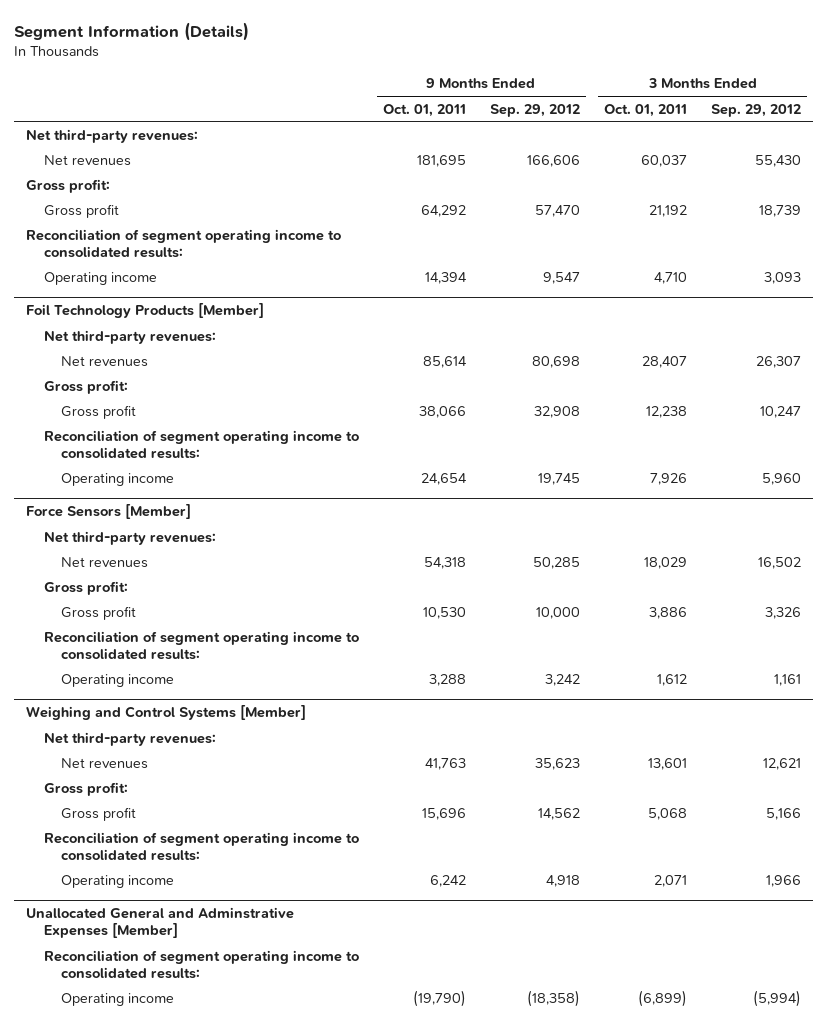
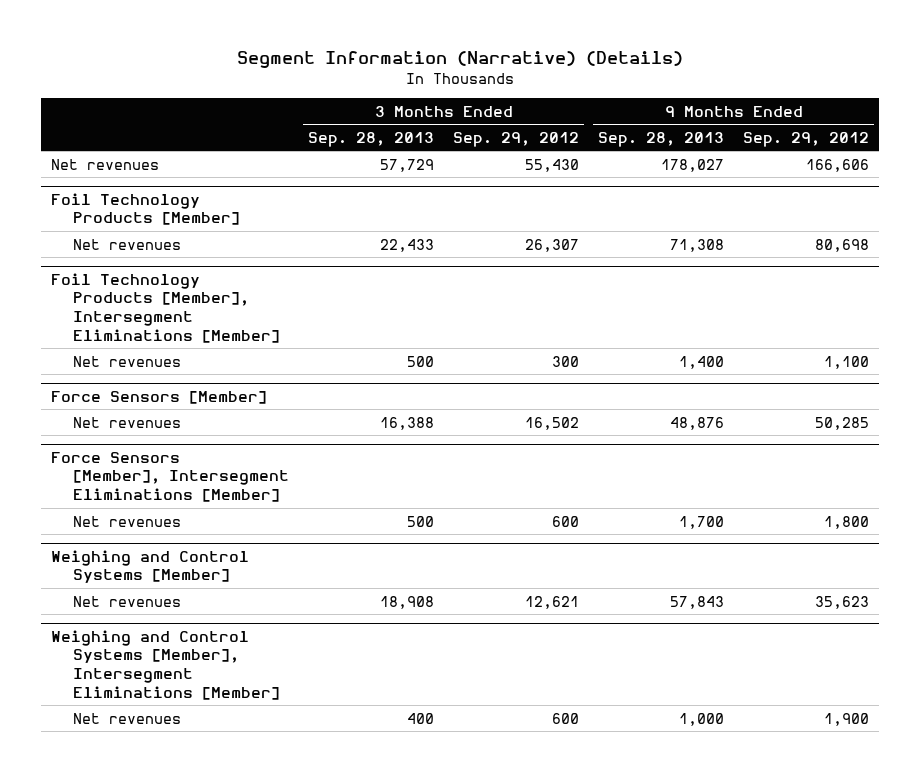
- Segment Information (Details)
+ Segment Information (Narrative) (Details)
- | 9 Months Ended Oct. 01, 2011 | 9 Months Ended Sep. 29, 2012 | 3 Months Ended Oct. 01, 2011 | 3 Months Ended Sep. 29, 2012
+ | 3 Months Ended Sep. 28, 2013 | 3 Months Ended Sep. 29, 2012 | 9 Months Ended Sep. 28, 2013 | 9 Months Ended Sep. 29, 2012
- Net third-party revenues:
- Gross profit:
- Gross profit | 64,292 | 57,470 | 21,192 | 18,739
- Reconciliation of segment operating income to consolidated results:
- Operating income | 14,394 | 9,547 | 4,710 | 3,093
@ Foil Technology Products [Member]
- Net third-party revenues:
- Gross profit:
- Gross profit | 38,066 | 32,908 | 12,238 | 10,247
- Reconciliation of segment operating income to consolidated results:
- Operating income | 24,654 | 19,745 | 7,926 | 5,960
+ Foil Technology Products [Member], Intersegment Eliminations [Member]
+ Net revenues | 500 | 300 | 1,400 | 1,100
@ Force Sensors [Member]
- Net third-party revenues:
- Gross profit:
- Gross profit | 10,530 | 10,000 | 3,886 | 3,326
- Reconciliation of segment operating income to consolidated results:
- Operating income | 3,288 | 3,242 | 1,612 | 1,161
+ Force Sensors [Member], Intersegment Eliminations [Member]
+ Net revenues | 500 | 600 | 1,700 | 1,800
@ Weighing and Control Systems [Member]
- Net third-party revenues:
- Gross profit:
- Gross profit | 15,696 | 14,562 | 5,068 | 5,166
- Reconciliation of segment operating income to consolidated results:
- Operating income | 6,242 | 4,918 | 2,071 | 1,966
- Unallocated General and Adminstrative Expenses [Member]
- Reconciliation of segment operating income to consolidated results:
- Operating income | (19,790) | (18,358) | (6,899) | (5,994)
+ Weighing and Control Systems [Member], Intersegment Eliminations [Member]
+ Net revenues | 400 | 600 | 1,000 | 1,900

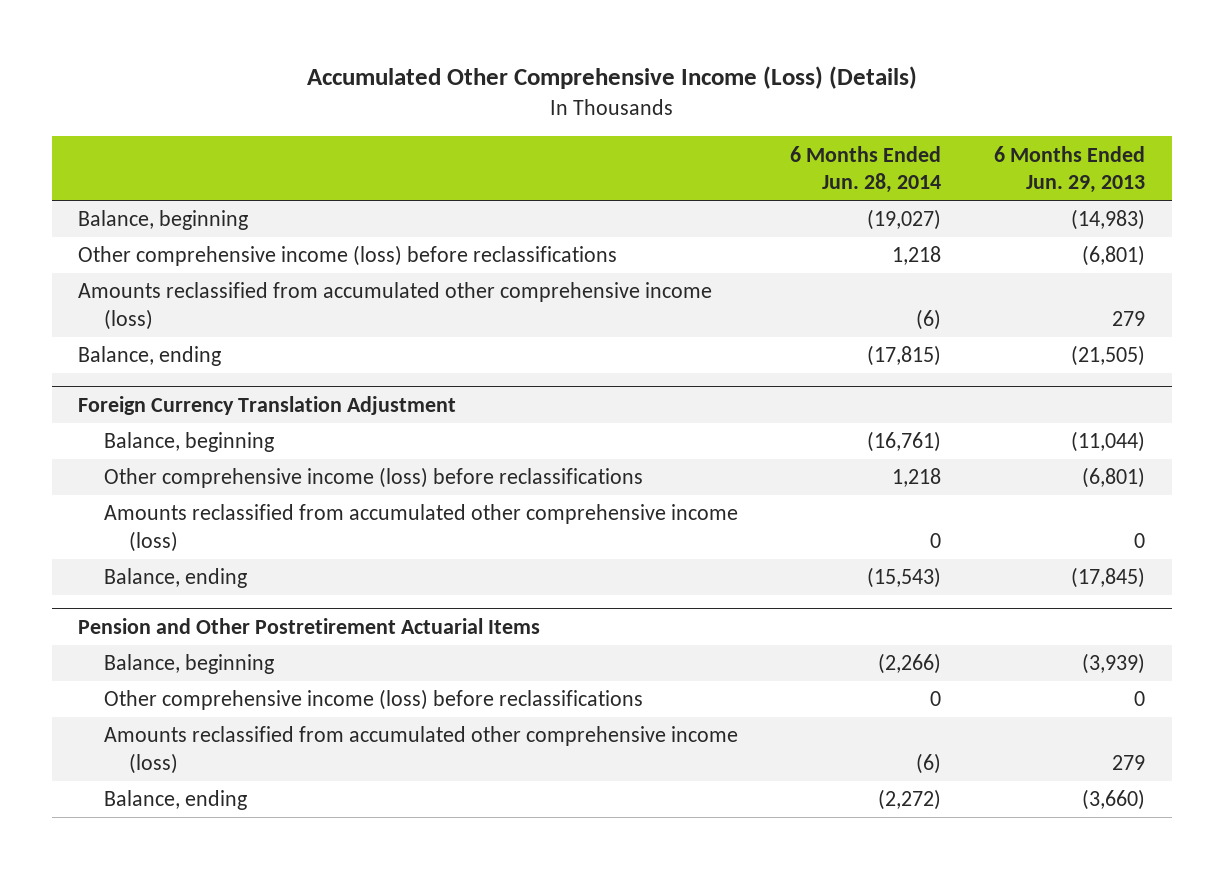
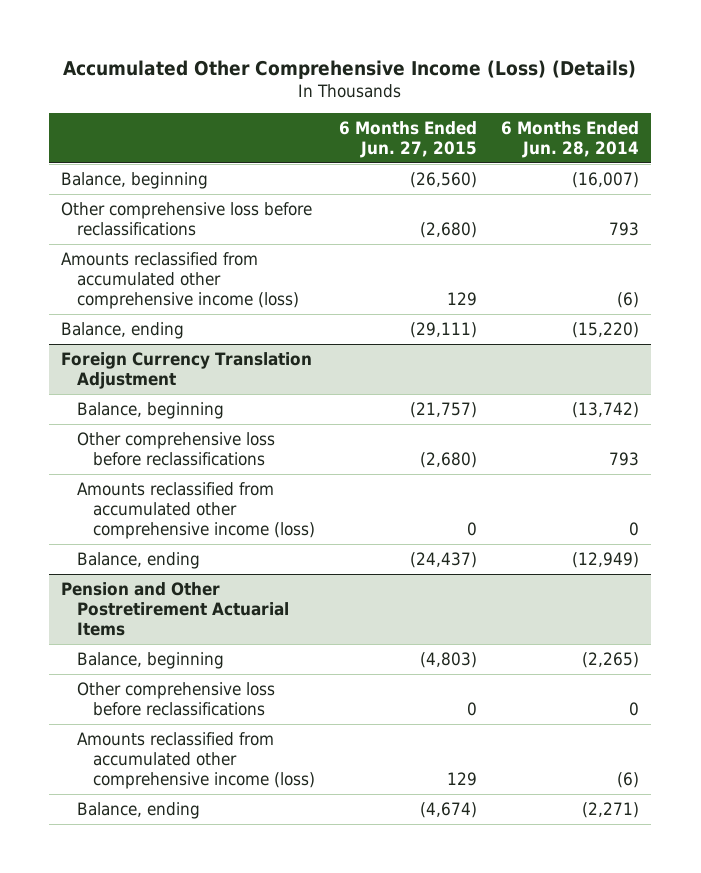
- | 6 Months Ended Jun. 28, 2014 | 6 Months Ended Jun. 29, 2013
+ | 6 Months Ended Jun. 27, 2015 | 6 Months Ended Jun. 28, 2014
- Balance, beginning | (19,027) | (14,983)
- Other comprehensive income (loss) before reclassifications | 1,218 | (6,801)
+ Balance, beginning | (26,560) | (16,007)
+ Other comprehensive loss before reclassifications | (2,680) | 793
- Balance, ending | (17,815) | (21,505)
+ Balance, ending | (29,111) | (15,220)
@ Foreign Currency Translation Adjustment
- Balance, beginning | (16,761) | (11,044)
- Other comprehensive income (loss) before reclassifications | 1,218 | (6,801)
+ Balance, beginning | (21,757) | (13,742)
+ Other comprehensive loss before reclassifications | (2,680) | 793
- Balance, ending | (15,543) | (17,845)
+ Balance, ending | (24,437) | (12,949)
@ Pension and Other Postretirement Actuarial Items
- Balance, beginning | (2,266) | (3,939)
- Other comprehensive income (loss) before reclassifications | 0 | 0
+ Balance, beginning | (4,803) | (2,265)
+ Other comprehensive loss before reclassifications | 0 | 0
- Balance, ending | (2,272) | (3,660)
+ Balance, ending | (4,674) | (2,271)

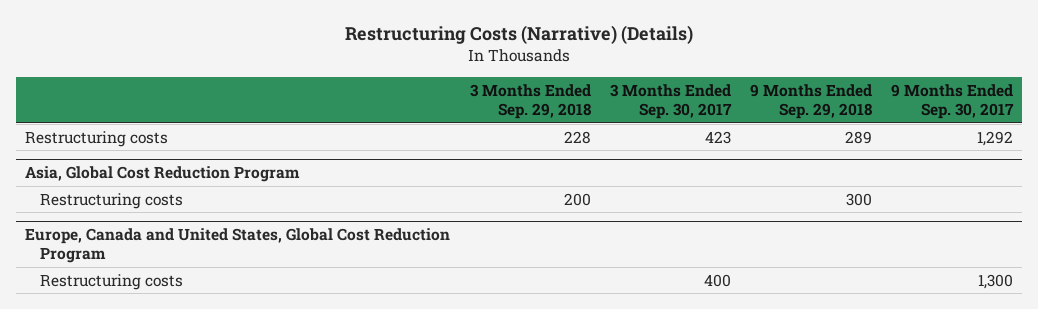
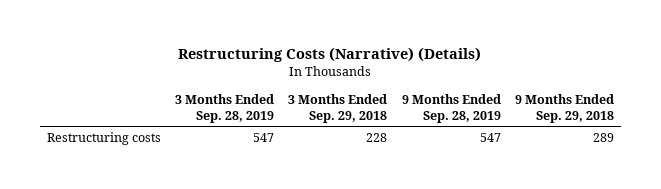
- | 3 Months Ended Sep. 29, 2018 | 3 Months Ended Sep. 30, 2017 | 9 Months Ended Sep. 29, 2018 | 9 Months Ended Sep. 30, 2017
+ | 3 Months Ended Sep. 28, 2019 | 3 Months Ended Sep. 29, 2018 | 9 Months Ended Sep. 28, 2019 | 9 Months Ended Sep. 29, 2018
- Asia, Global Cost Reduction Program
- Restructuring costs | 200 | | 300 |
- Europe, Canada and United States, Global Cost Reduction Program
- Restructuring costs | | 400 | | 1,300

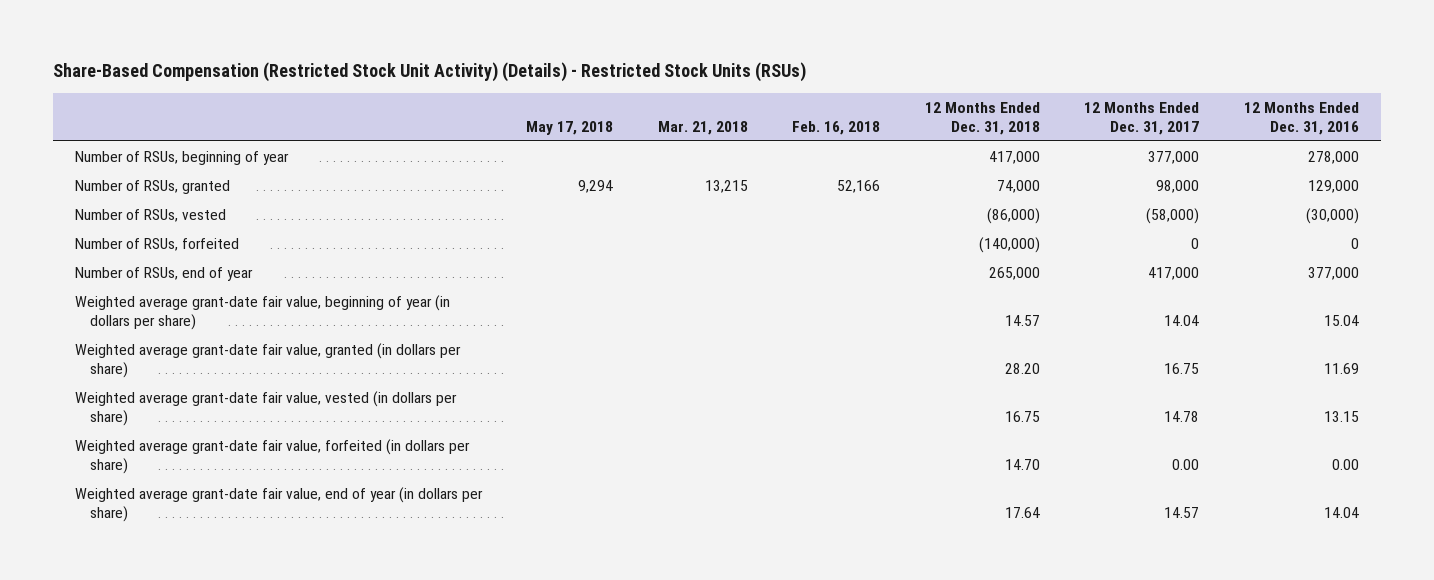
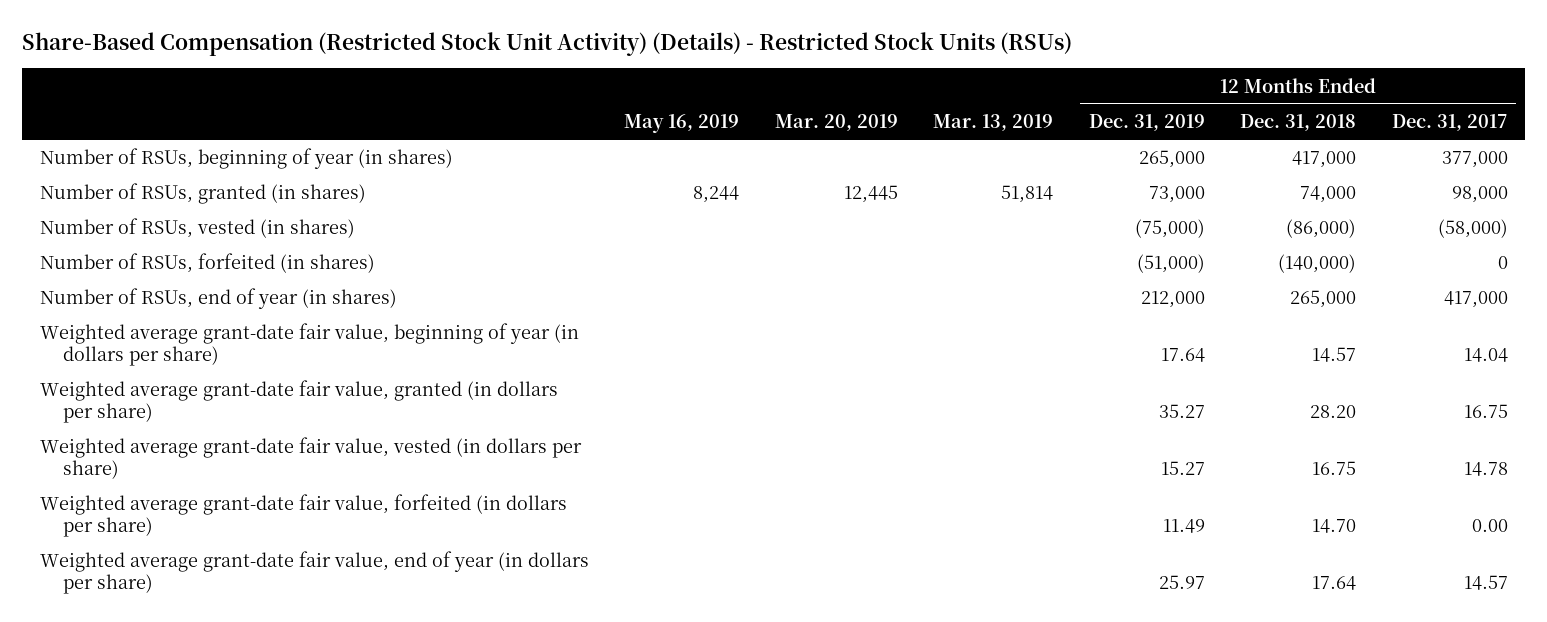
- | May 17, 2018 | Mar. 21, 2018 | Feb. 16, 2018 | 12 Months Ended Dec. 31, 2018 | 12 Months Ended Dec. 31, 2017 | 12 Months Ended Dec. 31, 2016
+ | May 16, 2019 | Mar. 20, 2019 | Mar. 13, 2019 | 12 Months Ended Dec. 31, 2019 | 12 Months Ended Dec. 31, 2018 | 12 Months Ended Dec. 31, 2017
- Number of RSUs, beginning of year | | | | 417,000 | 377,000 | 278,000
- Number of RSUs, granted | 9,294 | 13,215 | 52,166 | 74,000 | 98,000 | 129,000
- Number of RSUs, vested | | | | (86,000) | (58,000) | (30,000)
- Number of RSUs, forfeited | | | | (140,000) | 0 | 0
- Number of RSUs, end of year | | | | 265,000 | 417,000 | 377,000
+ Number of RSUs, beginning of year (in shares) | | | | 265,000 | 417,000 | 377,000
+ Number of RSUs, granted (in shares) | 8,244 | 12,445 | 51,814 | 73,000 | 74,000 | 98,000
+ Number of RSUs, vested (in shares) | | | | (75,000) | (86,000) | (58,000)
+ Number of RSUs, forfeited (in shares) | | | | (51,000) | (140,000) | 0
+ Number of RSUs, end of year (in shares) | | | | 212,000 | 265,000 | 417,000

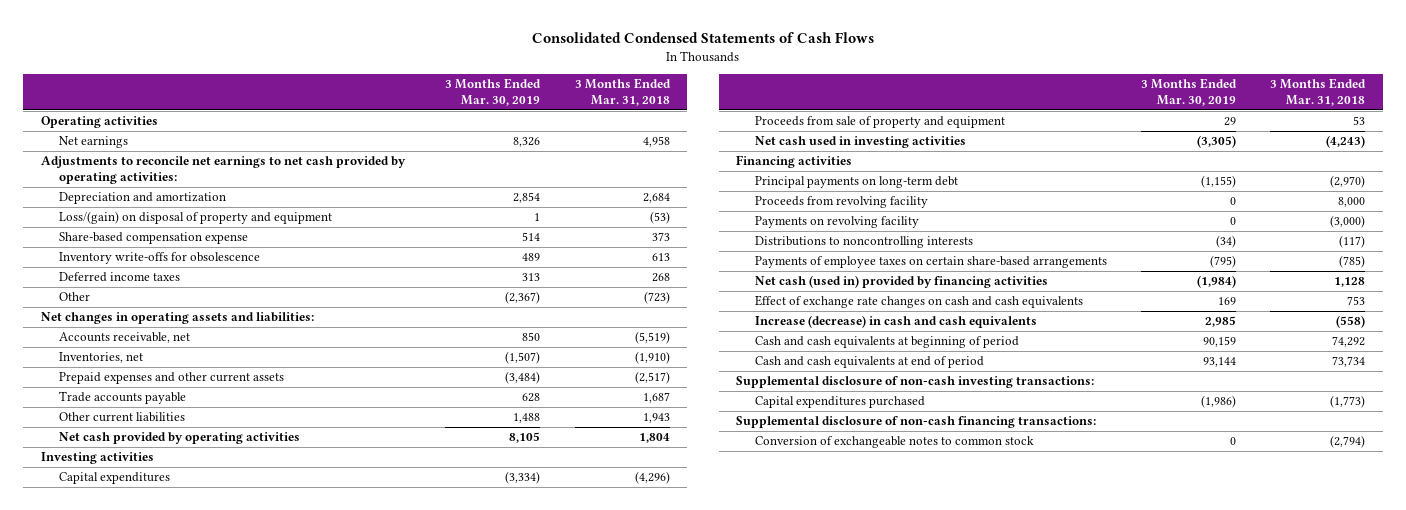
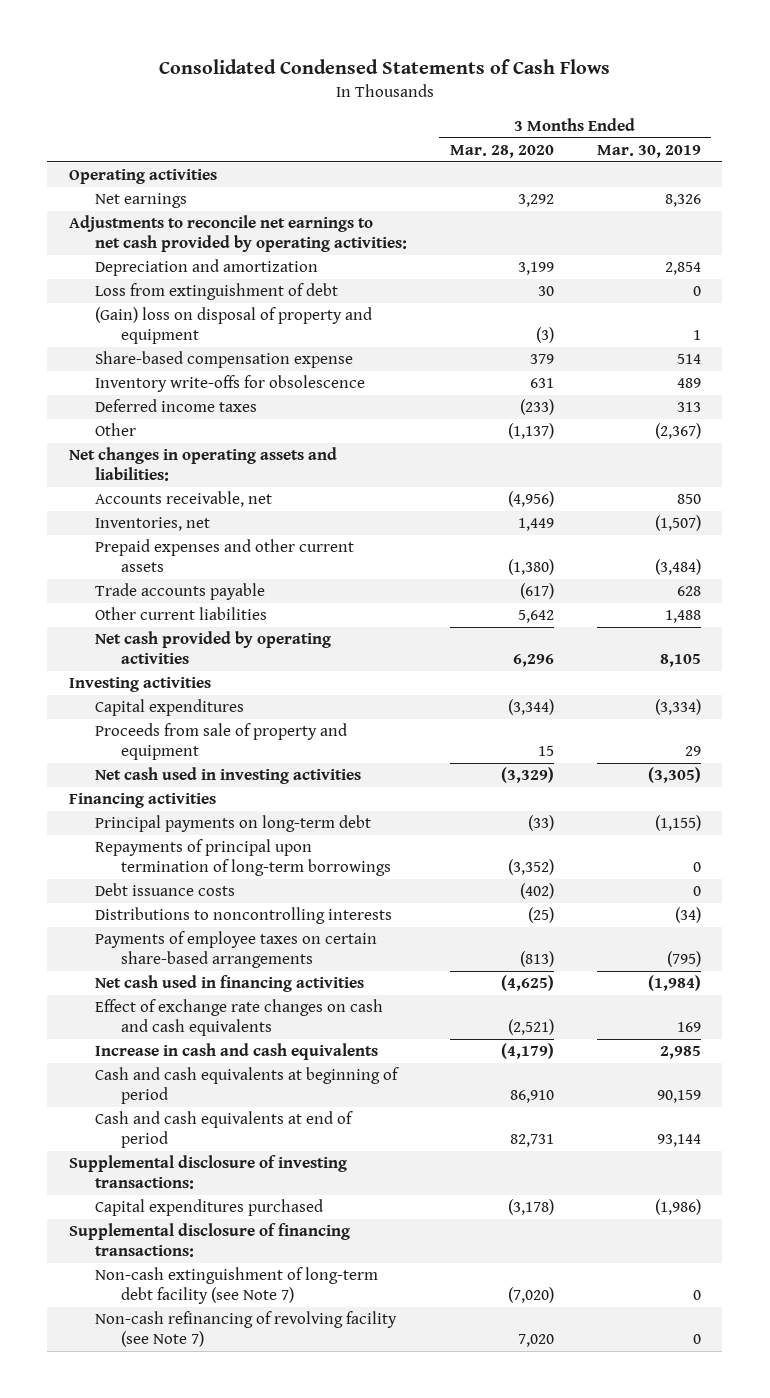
- | 3 Months Ended Mar. 30, 2019 | 3 Months Ended Mar. 31, 2018
+ | 3 Months Ended Mar. 28, 2020 | 3 Months Ended Mar. 30, 2019
- Loss/(gain) on disposal of property and equipment | 1 | (53)
+ Loss from extinguishment of debt | 30 | 0
+ (Gain) loss on disposal of property and equipment | (3) | 1
- Proceeds from revolving facility | 0 | 8,000
- Payments on revolving facility | 0 | (3,000)
+ Repayments of principal upon termination of long-term borrowings | (3,352) | 0
+ Debt issuance costs | (402) | 0
- Net cash (used in) provided by financing activities | (1,984) | 1,128
+ Net cash used in financing activities | (4,625) | (1,984)
- Increase (decrease) in cash and cash equivalents | 2,985 | (558)
+ Increase in cash and cash equivalents | (4,179) | 2,985
- Supplemental disclosure of non-cash investing transactions:
+ Supplemental disclosure of investing transactions:
- Supplemental disclosure of non-cash financing transactions:
- Conversion of exchangeable notes to common stock | 0 | (2,794)
+ Supplemental disclosure of financing transactions:
+ Non-cash extinguishment of long-term debt facility (see Note 7) | (7,020) | 0
+ Non-cash refinancing of revolving facility (see Note 7) | 7,020 | 0

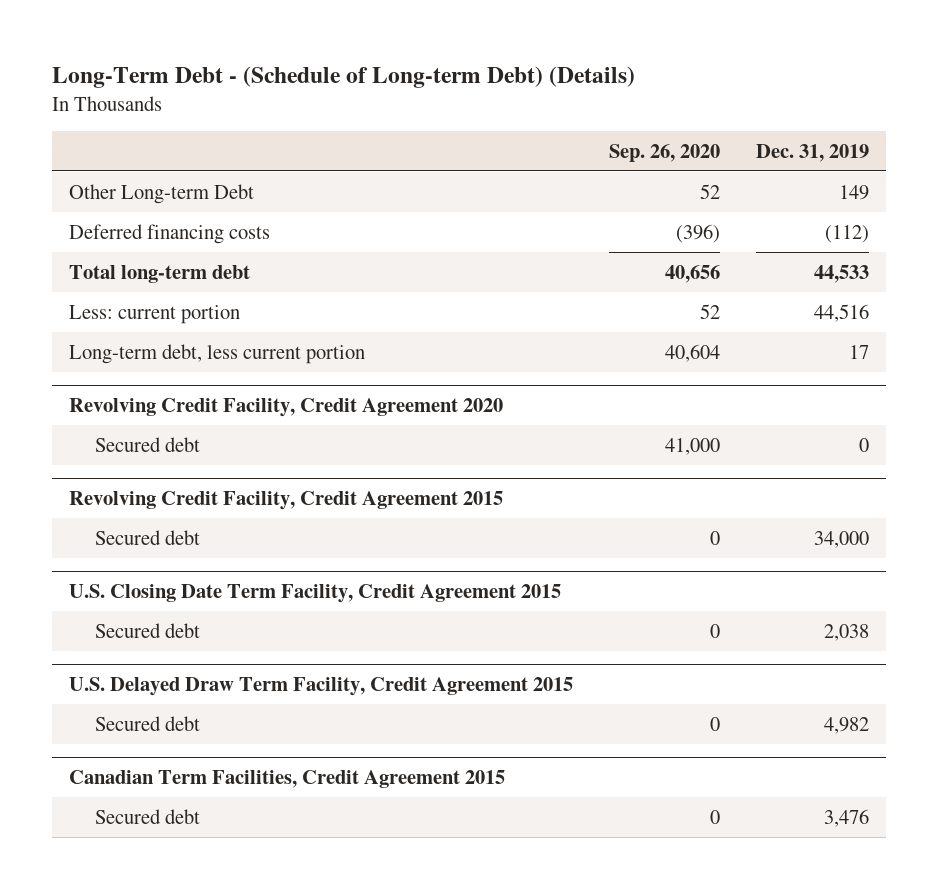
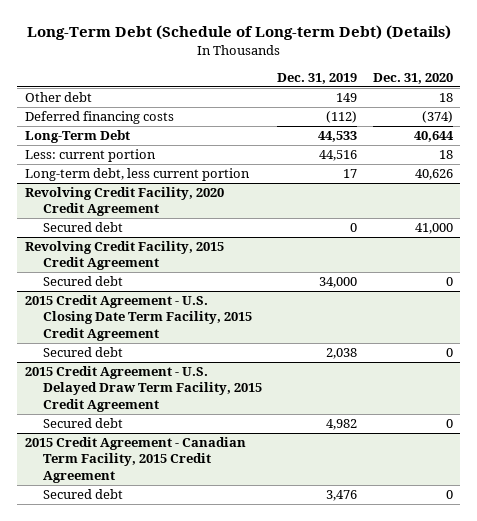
- Long-Term Debt - (Schedule of Long-term Debt) (Details)
+ Long-Term Debt (Schedule of Long-term Debt) (Details)
- | Sep. 26, 2020 | Dec. 31, 2019
+ | Dec. 31, 2019 | Dec. 31, 2020
- Other Long-term Debt | 52 | 149
+ Other debt | 149 | 18
- Total long-term debt | 40,656 | 44,533
+ Long-Term Debt | 44,533 | 40,644
- Revolving Credit Facility, Credit Agreement 2020
+ Revolving Credit Facility, 2020 Credit Agreement
- Revolving Credit Facility, Credit Agreement 2015
+ Revolving Credit Facility, 2015 Credit Agreement
- U.S. Closing Date Term Facility, Credit Agreement 2015
+ 2015 Credit Agreement - U.S. Closing Date Term Facility, 2015 Credit Agreement
- U.S. Delayed Draw Term Facility, Credit Agreement 2015
+ 2015 Credit Agreement - U.S. Delayed Draw Term Facility, 2015 Credit Agreement
- Canadian Term Facilities, Credit Agreement 2015
+ 2015 Credit Agreement - Canadian Term Facility, 2015 Credit Agreement

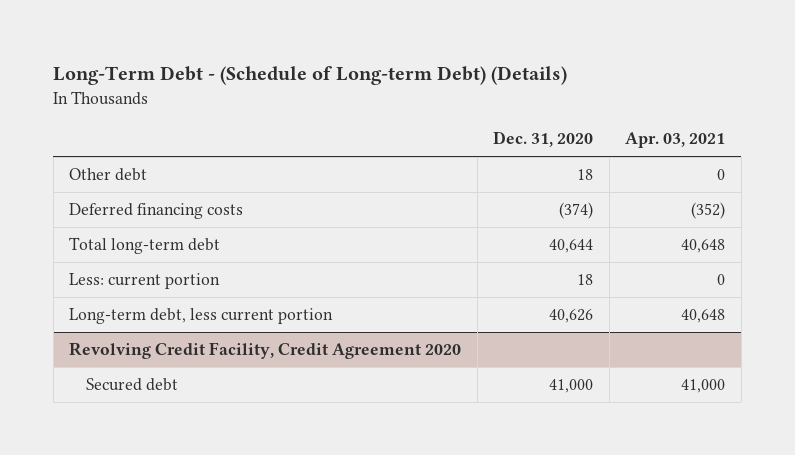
- Long-Term Debt (Schedule of Long-term Debt) (Details)
+ Long-Term Debt - (Schedule of Long-term Debt) (Details)
- | Dec. 31, 2019 | Dec. 31, 2020
+ | Dec. 31, 2020 | Apr. 03, 2021
- Long-Term Debt | 44,533 | 40,644
+ Total long-term debt | 40,644 | 40,648
- Revolving Credit Facility, 2020 Credit Agreement
+ Revolving Credit Facility, Credit Agreement 2020
- Revolving Credit Facility, 2015 Credit Agreement
- Secured debt | 34,000 | 0
- 2015 Credit Agreement - U.S. Closing Date Term Facility, 2015 Credit Agreement
- Secured debt | 2,038 | 0
- 2015 Credit Agreement - U.S. Delayed Draw Term Facility, 2015 Credit Agreement
- Secured debt | 4,982 | 0
- 2015 Credit Agreement - Canadian Term Facility, 2015 Credit Agreement
- Secured debt | 3,476 | 0

